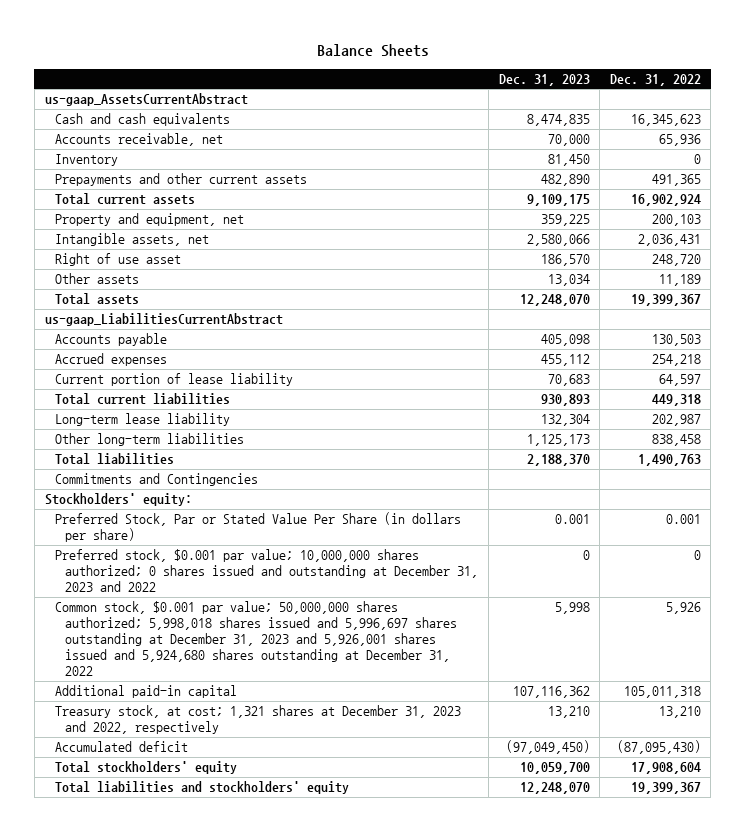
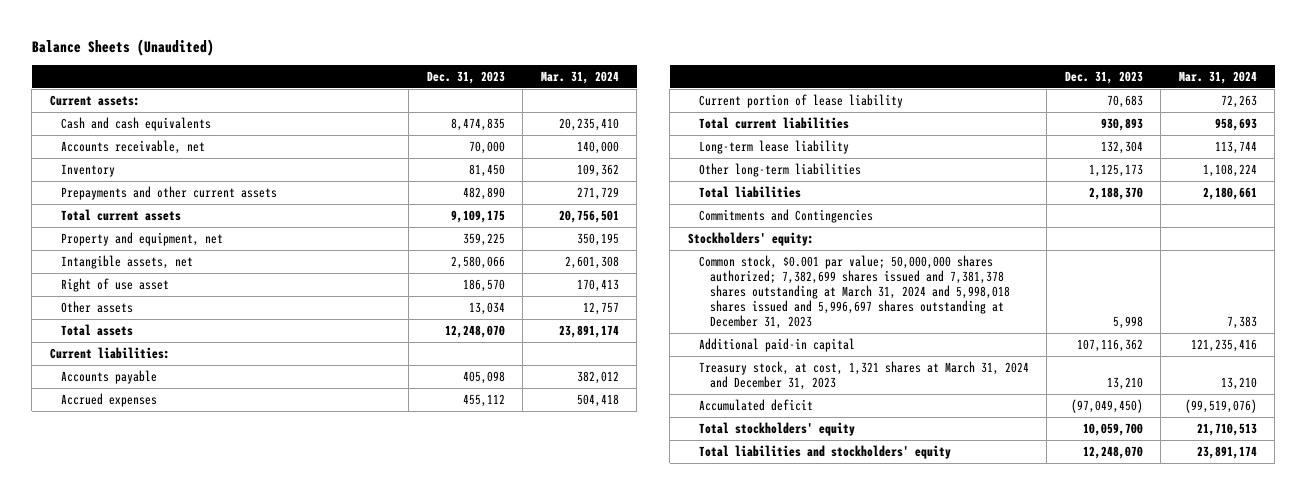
- Balance Sheets
+ Balance Sheets (Unaudited)
- | Dec. 31, 2023 | Dec. 31, 2022
+ | Dec. 31, 2023 | Mar. 31, 2024
- us-gaap_AssetsCurrentAbstract
+ Current assets:
- us-gaap_LiabilitiesCurrentAbstract
+ Current liabilities:
- Preferred Stock, Par or Stated Value Per Share (in dollars per share) | 0.001 | 0.001
- Preferred stock, $0.001 par value; 10,000,000 shares authorized; 0 shares issued and outstanding at December 31, 2023 and 2022 | 0 | 0
- Common stock, $0.001 par value; 50,000,000 shares authorized; 5,998,018 shares issued and 5,996,697 shares outstanding at December 31, 2023 and 5,926,001 shares issued and 5,924,680 shares outstanding at December 31, 2022 | 5,998 | 5,926
+ Common stock, $0.001 par value; 50,000,000 shares authorized; 7,382,699 shares issued and 7,381,378 shares outstanding at March 31, 2024 and 5,998,018 shares issued and 5,996,697 shares outstanding at December 31, 2023 | 5,998 | 7,383
- Treasury stock, at cost; 1,321 shares at December 31, 2023 and 2022, respectively | 13,210 | 13,210
+ Treasury stock, at cost, 1,321 shares at March 31, 2024 and December 31, 2023 | 13,210 | 13,210

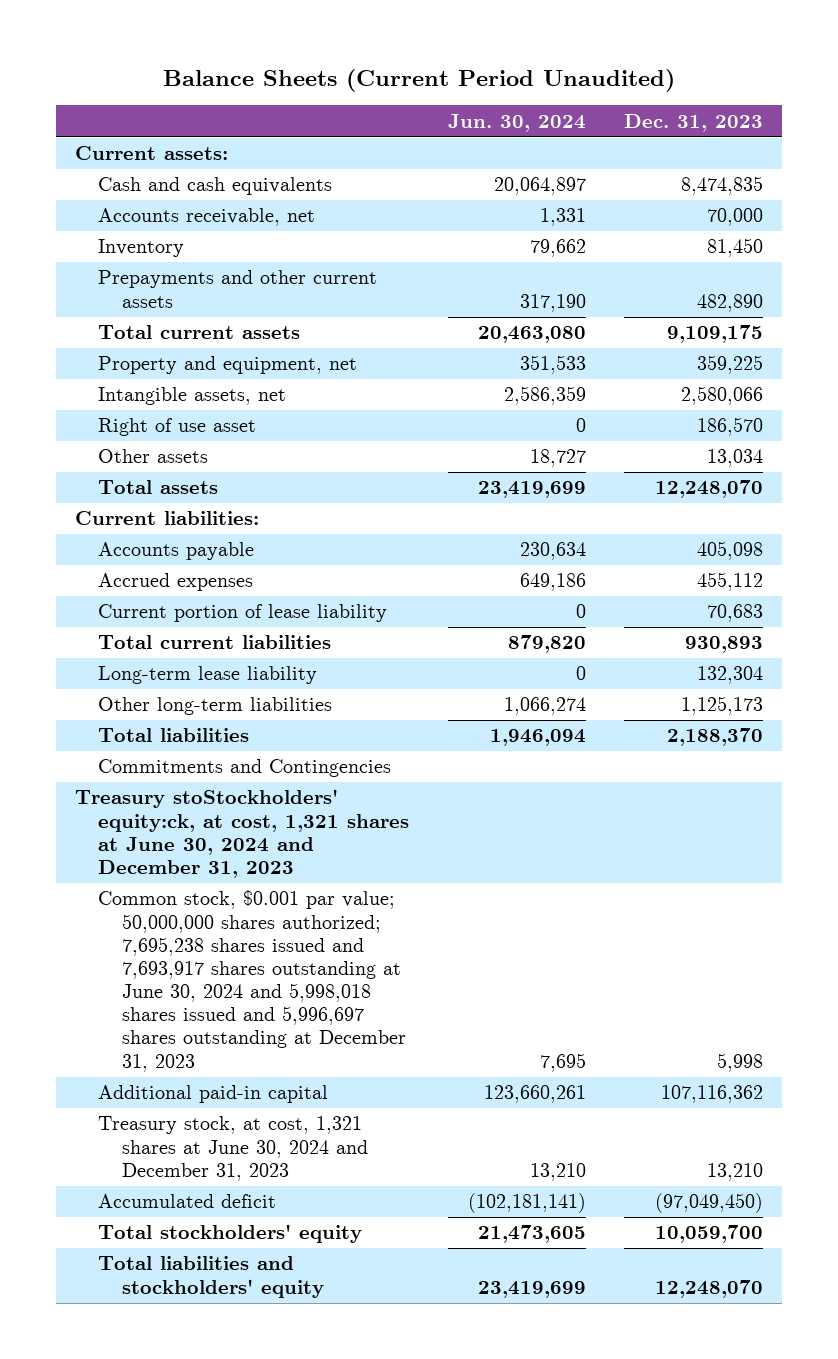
- Balance Sheets (Unaudited)
+ Balance Sheets (Current Period Unaudited)
- | Dec. 31, 2023 | Mar. 31, 2024
+ | Jun. 30, 2024 | Dec. 31, 2023
- Stockholders' equity:
- Common stock, $0.001 par value; 50,000,000 shares authorized; 7,382,699 shares issued and 7,381,378 shares outstanding at March 31, 2024 and 5,998,018 shares issued and 5,996,697 shares outstanding at December 31, 2023 | 5,998 | 7,383
+ Treasury stoStockholders' equity:ck, at cost, 1,321 shares at June 30, 2024 and December 31, 2023
+ Common stock, $0.001 par value; 50,000,000 shares authorized; 7,695,238 shares issued and 7,693,917 shares outstanding at June 30, 2024 and 5,998,018 shares issued and 5,996,697 shares outstanding at December 31, 2023 | 7,695 | 5,998
- Treasury stock, at cost, 1,321 shares at March 31, 2024 and December 31, 2023 | 13,210 | 13,210
+ Treasury stock, at cost, 1,321 shares at June 30, 2024 and December 31, 2023 | 13,210 | 13,210

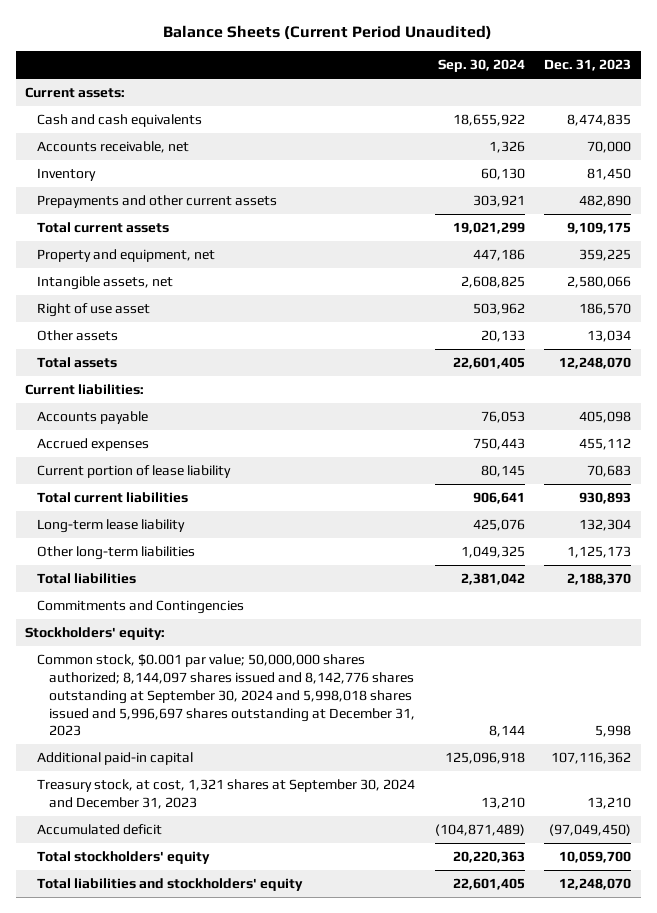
- | Jun. 30, 2024 | Dec. 31, 2023
+ | Sep. 30, 2024 | Dec. 31, 2023
- Treasury stoStockholders' equity:ck, at cost, 1,321 shares at June 30, 2024 and December 31, 2023
- Common stock, $0.001 par value; 50,000,000 shares authorized; 7,695,238 shares issued and 7,693,917 shares outstanding at June 30, 2024 and 5,998,018 shares issued and 5,996,697 shares outstanding at December 31, 2023 | 7,695 | 5,998
+ Stockholders' equity:
+ Common stock, $0.001 par value; 50,000,000 shares authorized; 8,144,097 shares issued and 8,142,776 shares outstanding at September 30, 2024 and 5,998,018 shares issued and 5,996,697 shares outstanding at December 31, 2023 | 8,144 | 5,998
- Treasury stock, at cost, 1,321 shares at June 30, 2024 and December 31, 2023 | 13,210 | 13,210
+ Treasury stock, at cost, 1,321 shares at September 30, 2024 and December 31, 2023 | 13,210 | 13,210

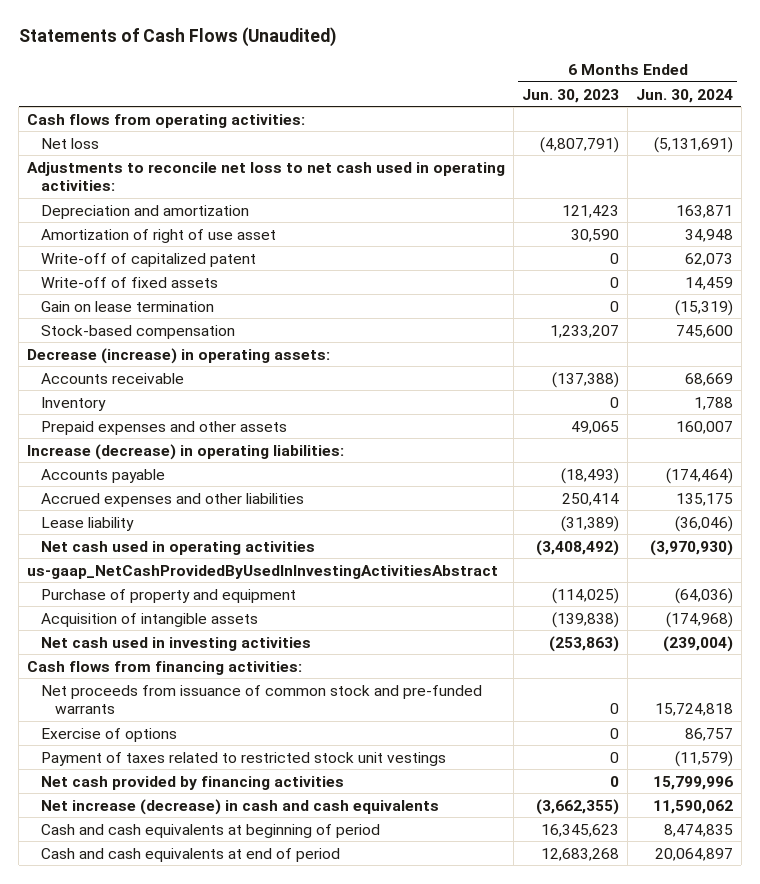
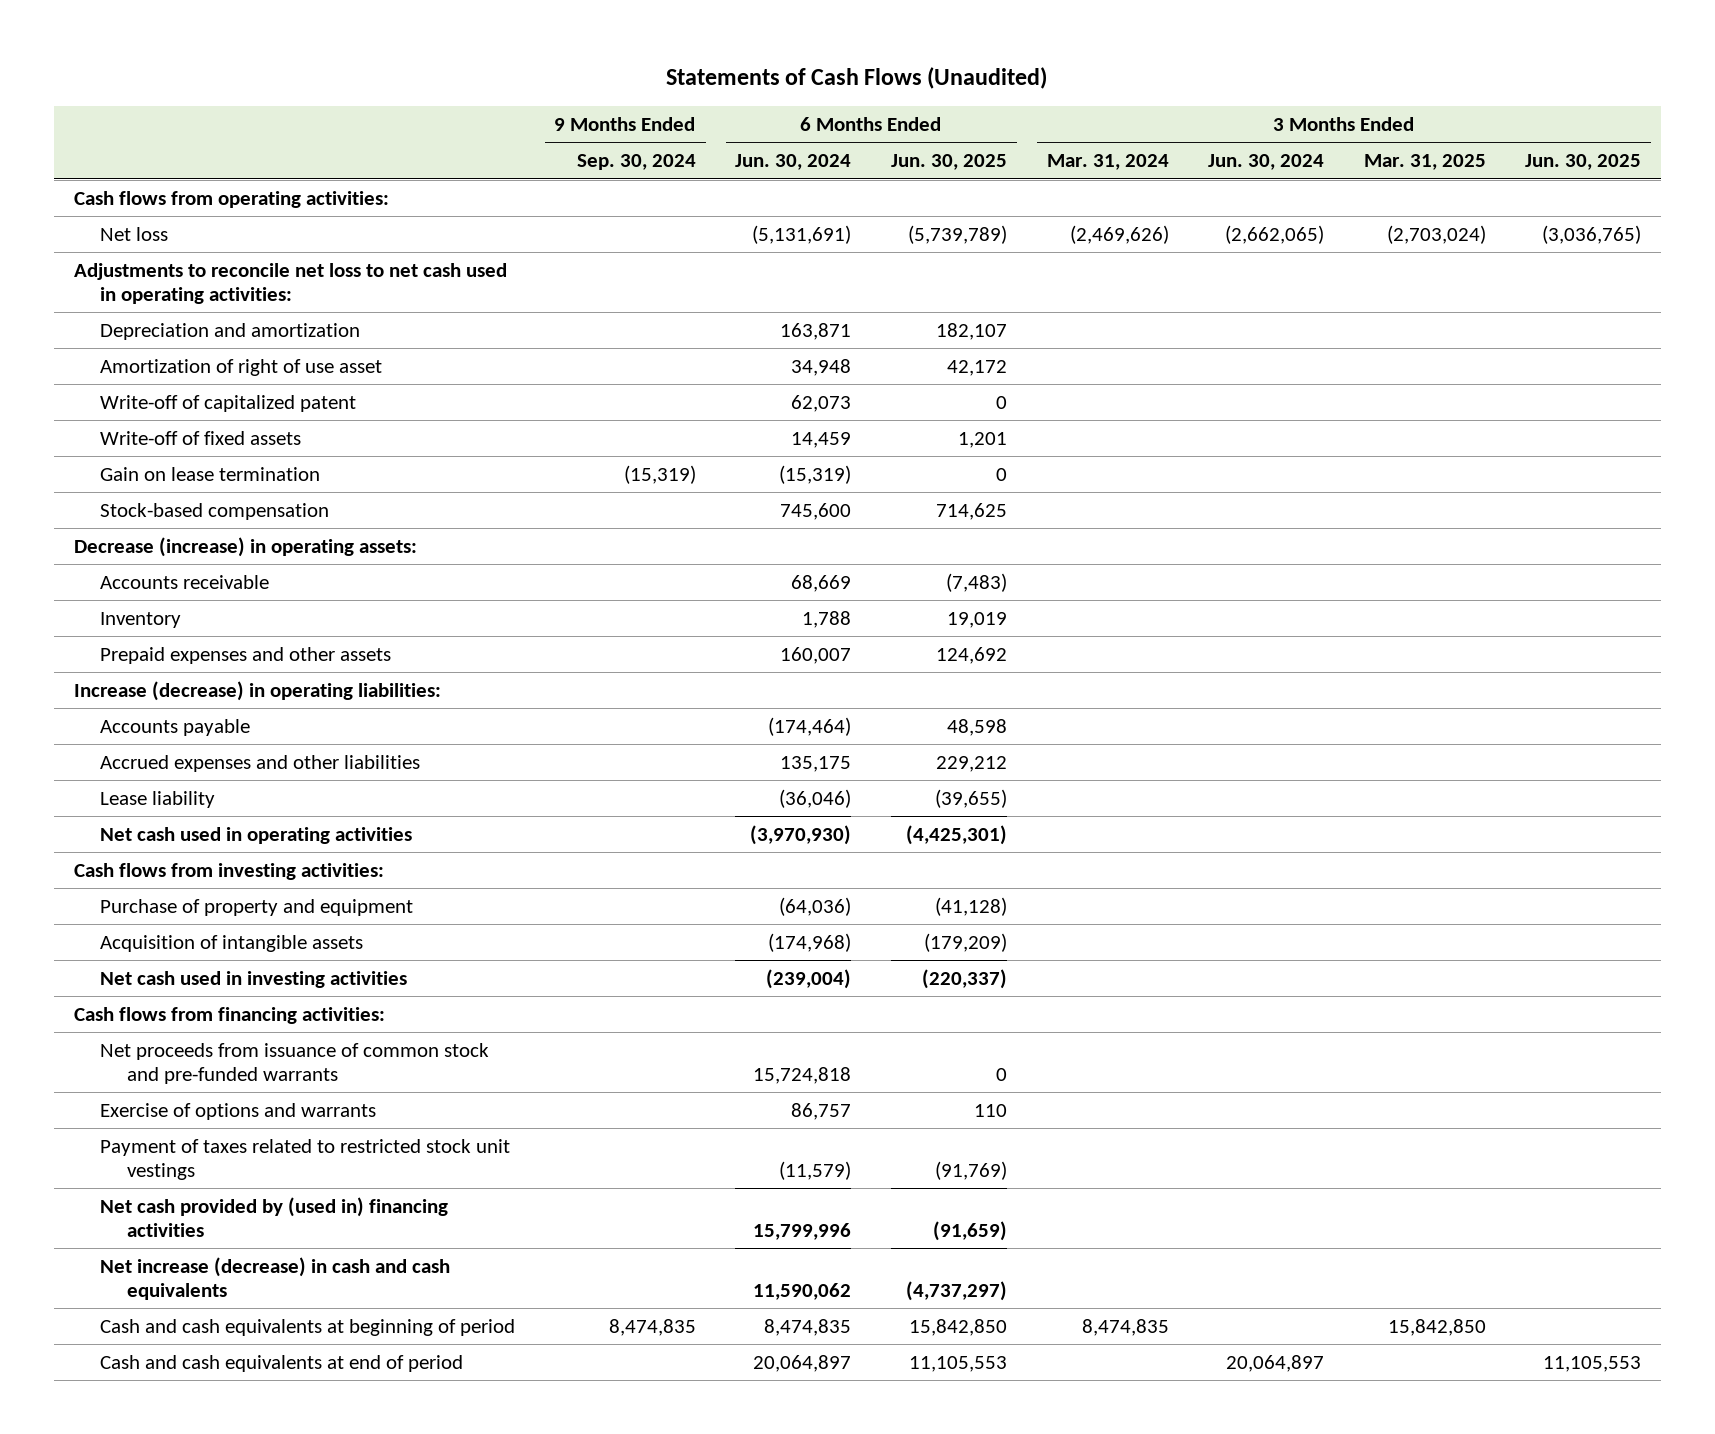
- | 6 Months Ended Jun. 30, 2023 | 6 Months Ended Jun. 30, 2024
+ | 9 Months Ended Sep. 30, 2024 | 6 Months Ended Jun. 30, 2024 | 6 Months Ended Jun. 30, 2025 | 3 Months Ended Mar. 31, 2024 | 3 Months Ended Jun. 30, 2024 | 3 Months Ended Mar. 31, 2025 | 3 Months Ended Jun. 30, 2025
- us-gaap_NetCashProvidedByUsedInInvestingActivitiesAbstract
+ Cash flows from investing activities:
- Exercise of options | 0 | 86,757
+ Exercise of options and warrants | | 86,757 | 110 | | | |
- Net cash provided by financing activities | 0 | 15,799,996
+ Net cash provided by (used in) financing activities | | 15,799,996 | (91,659) | | | |

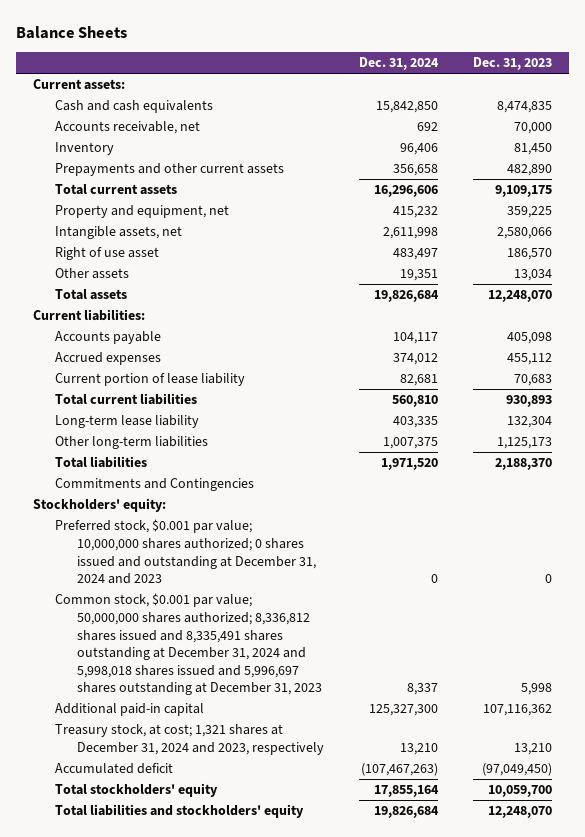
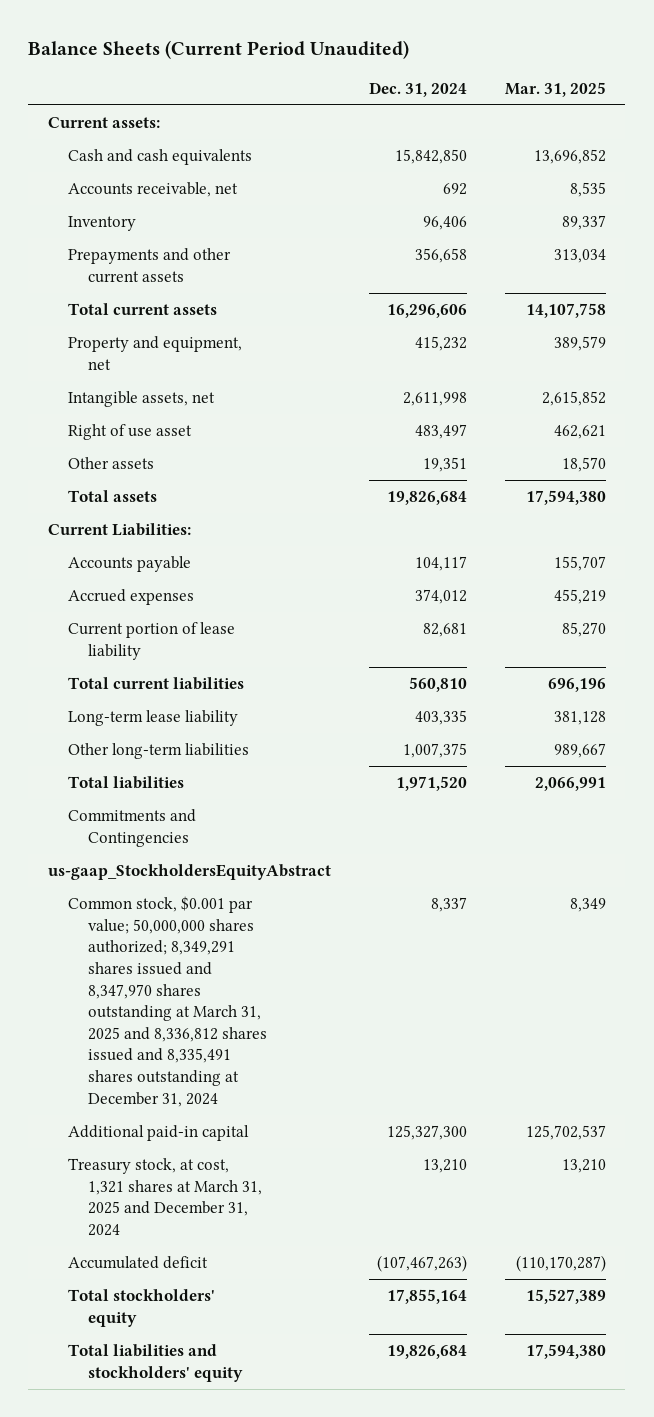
- Balance Sheets
+ Balance Sheets (Current Period Unaudited)
- | Dec. 31, 2024 | Dec. 31, 2023
+ | Dec. 31, 2024 | Mar. 31, 2025
- Current liabilities:
+ Current Liabilities:
- Stockholders' equity:
- Preferred stock, $0.001 par value; 10,000,000 shares authorized; 0 shares issued and outstanding at December 31, 2024 and 2023 | 0 | 0
- Common stock, $0.001 par value; 50,000,000 shares authorized; 8,336,812 shares issued and 8,335,491 shares outstanding at December 31, 2024 and 5,998,018 shares issued and 5,996,697 shares outstanding at December 31, 2023 | 8,337 | 5,998
+ us-gaap_StockholdersEquityAbstract
+ Common stock, $0.001 par value; 50,000,000 shares authorized; 8,349,291 shares issued and 8,347,970 shares outstanding at March 31, 2025 and 8,336,812 shares issued and 8,335,491 shares outstanding at December 31, 2024 | 8,337 | 8,349
- Treasury stock, at cost; 1,321 shares at December 31, 2024 and 2023, respectively | 13,210 | 13,210
+ Treasury stock, at cost, 1,321 shares at March 31, 2025 and December 31, 2024 | 13,210 | 13,210

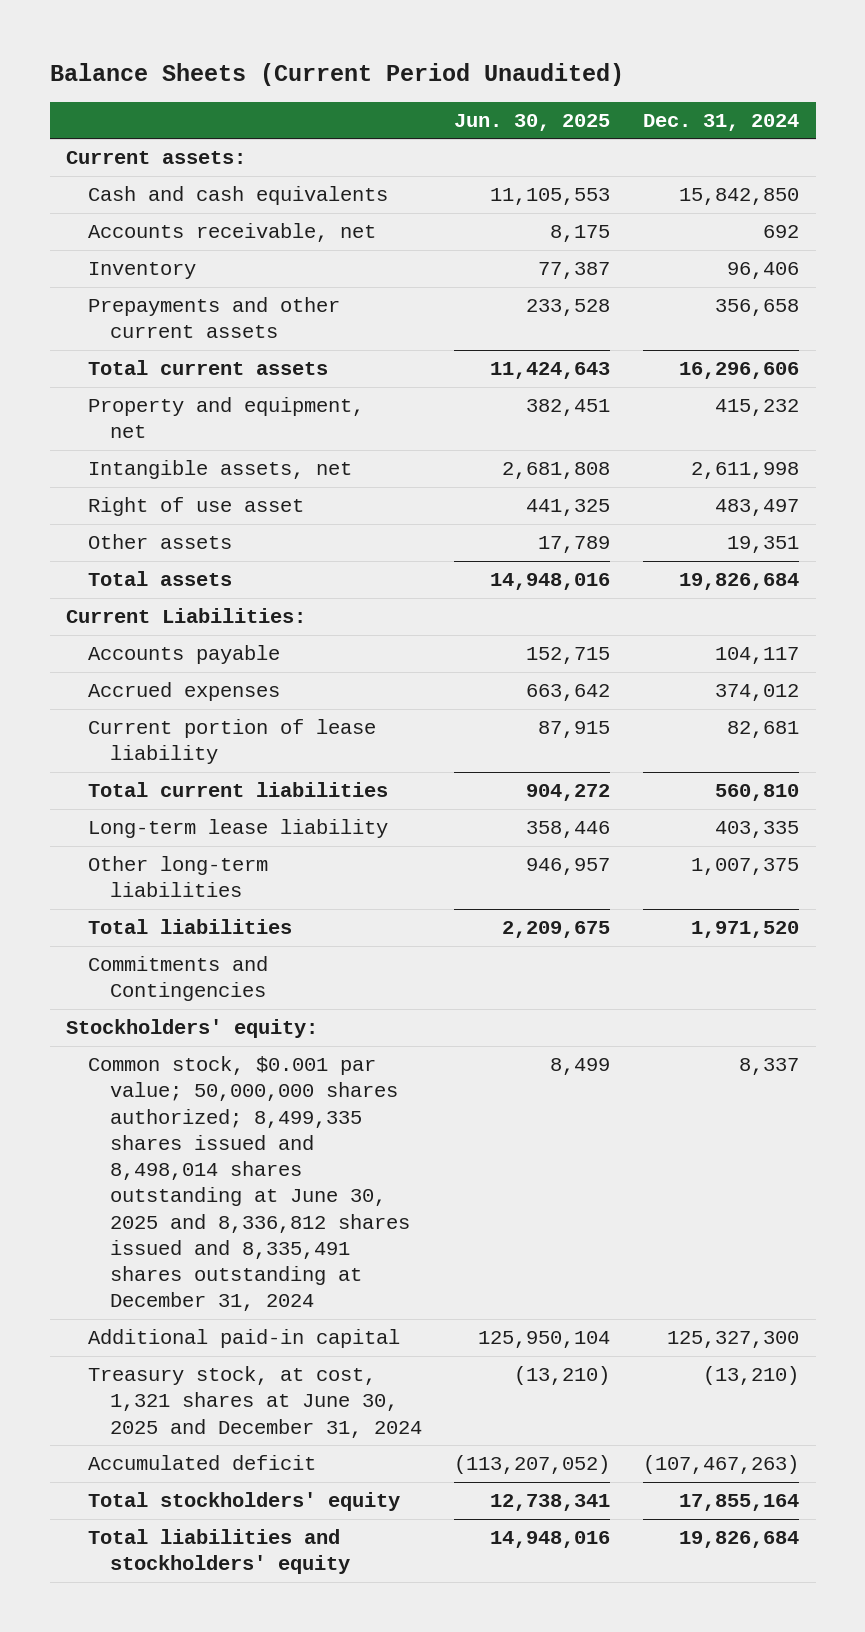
- | Dec. 31, 2024 | Mar. 31, 2025
+ | Jun. 30, 2025 | Dec. 31, 2024
- us-gaap_StockholdersEquityAbstract
- Common stock, $0.001 par value; 50,000,000 shares authorized; 8,349,291 shares issued and 8,347,970 shares outstanding at March 31, 2025 and 8,336,812 shares issued and 8,335,491 shares outstanding at December 31, 2024 | 8,337 | 8,349
+ Stockholders' equity:
+ Common stock, $0.001 par value; 50,000,000 shares authorized; 8,499,335 shares issued and 8,498,014 shares outstanding at June 30, 2025 and 8,336,812 shares issued and 8,335,491 shares outstanding at December 31, 2024 | 8,499 | 8,337
- Treasury stock, at cost, 1,321 shares at March 31, 2025 and December 31, 2024 | 13,210 | 13,210
+ Treasury stock, at cost, 1,321 shares at June 30, 2025 and December 31, 2024 | (13,210) | (13,210)

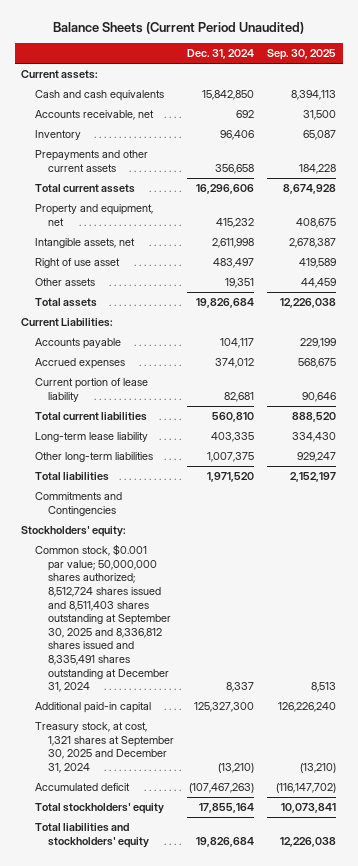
- | Jun. 30, 2025 | Dec. 31, 2024
+ | Dec. 31, 2024 | Sep. 30, 2025
- Common stock, $0.001 par value; 50,000,000 shares authorized; 8,499,335 shares issued and 8,498,014 shares outstanding at June 30, 2025 and 8,336,812 shares issued and 8,335,491 shares outstanding at December 31, 2024 | 8,499 | 8,337
+ Common stock, $0.001 par value; 50,000,000 shares authorized; 8,512,724 shares issued and 8,511,403 shares outstanding at September 30, 2025 and 8,336,812 shares issued and 8,335,491 shares outstanding at December 31, 2024 | 8,337 | 8,513
- Treasury stock, at cost, 1,321 shares at June 30, 2025 and December 31, 2024 | (13,210) | (13,210)
+ Treasury stock, at cost, 1,321 shares at September 30, 2025 and December 31, 2024 | (13,210) | (13,210)

